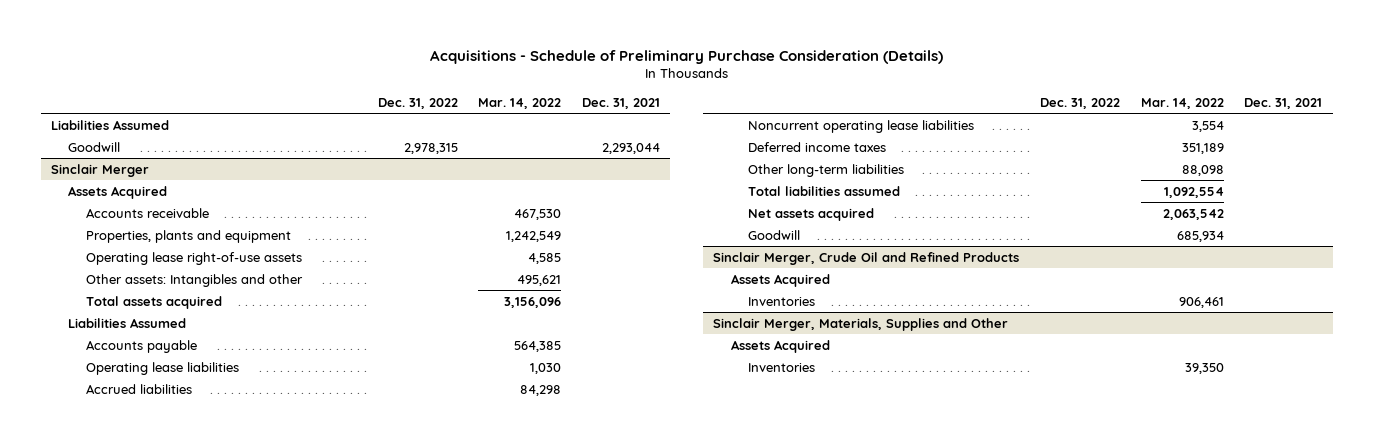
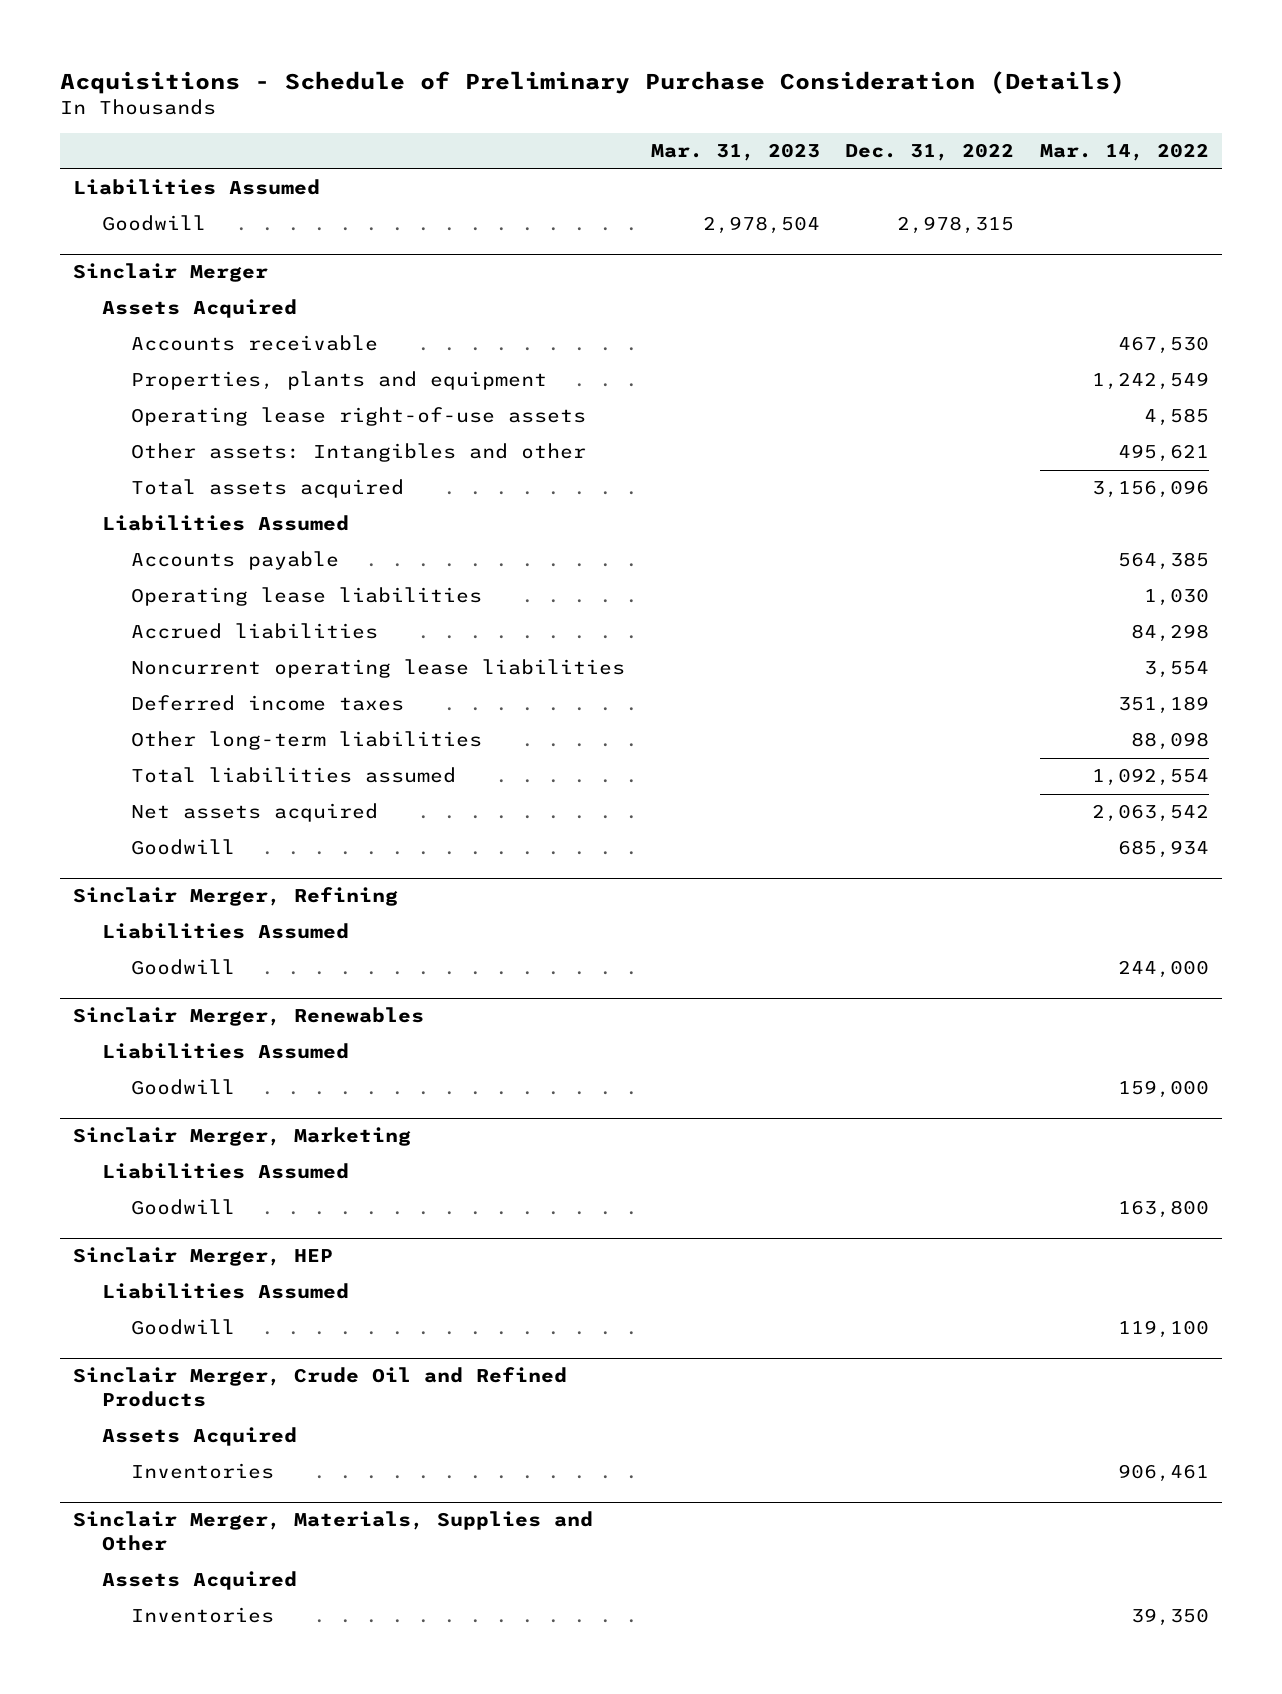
- | Dec. 31, 2022 | Mar. 14, 2022 | Dec. 31, 2021
+ | Mar. 31, 2023 | Dec. 31, 2022 | Mar. 14, 2022
+ Sinclair Merger, Refining
+ Liabilities Assumed
+ Goodwill | | | 244,000
+ Sinclair Merger, Renewables
+ Liabilities Assumed
+ Goodwill | | | 159,000
+ Sinclair Merger, Marketing
+ Liabilities Assumed
+ Goodwill | | | 163,800
+ Sinclair Merger, HEP
+ Liabilities Assumed
+ Goodwill | | | 119,100

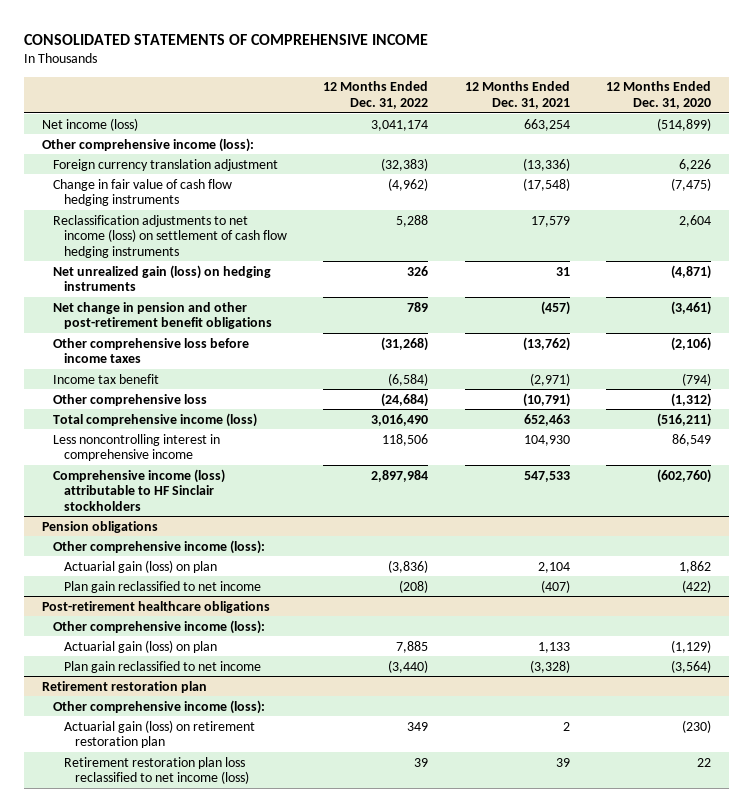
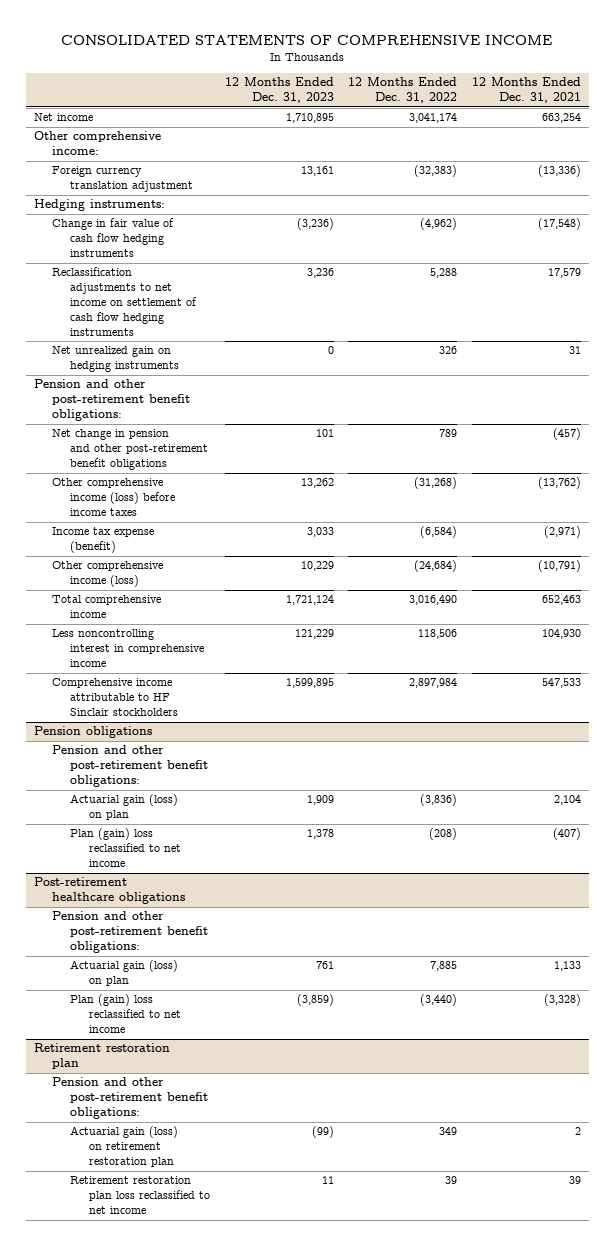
- | 12 Months Ended Dec. 31, 2022 | 12 Months Ended Dec. 31, 2021 | 12 Months Ended Dec. 31, 2020
+ | 12 Months Ended Dec. 31, 2023 | 12 Months Ended Dec. 31, 2022 | 12 Months Ended Dec. 31, 2021
- Net income (loss) | 3,041,174 | 663,254 | (514,899)
- Other comprehensive income (loss):
+ Net income | 1,710,895 | 3,041,174 | 663,254
+ Other comprehensive income:
+ Hedging instruments:
- Reclassification adjustments to net income (loss) on settlement of cash flow hedging instruments | 5,288 | 17,579 | 2,604
- Net unrealized gain (loss) on hedging instruments | 326 | 31 | (4,871)
+ Reclassification adjustments to net income on settlement of cash flow hedging instruments | 3,236 | 5,288 | 17,579
+ Net unrealized gain on hedging instruments | 0 | 326 | 31
+ Pension and other post-retirement benefit obligations:
- Other comprehensive loss before income taxes | (31,268) | (13,762) | (2,106)
- Income tax benefit | (6,584) | (2,971) | (794)
- Other comprehensive loss | (24,684) | (10,791) | (1,312)
- Total comprehensive income (loss) | 3,016,490 | 652,463 | (516,211)
+ Other comprehensive income (loss) before income taxes | 13,262 | (31,268) | (13,762)
+ Income tax expense (benefit) | 3,033 | (6,584) | (2,971)
+ Other comprehensive income (loss) | 10,229 | (24,684) | (10,791)
+ Total comprehensive income | 1,721,124 | 3,016,490 | 652,463
- Comprehensive income (loss) attributable to HF Sinclair stockholders | 2,897,984 | 547,533 | (602,760)
+ Comprehensive income attributable to HF Sinclair stockholders | 1,599,895 | 2,897,984 | 547,533
@ Pension obligations
- Other comprehensive income (loss):
+ Pension and other post-retirement benefit obligations:
- Plan gain reclassified to net income | (208) | (407) | (422)
+ Plan (gain) loss reclassified to net income | 1,378 | (208) | (407)
@ Post-retirement healthcare obligations
- Other comprehensive income (loss):
+ Pension and other post-retirement benefit obligations:
- Plan gain reclassified to net income | (3,440) | (3,328) | (3,564)
+ Plan (gain) loss reclassified to net income | (3,859) | (3,440) | (3,328)
@ Retirement restoration plan
- Other comprehensive income (loss):
+ Pension and other post-retirement benefit obligations:
- Retirement restoration plan loss reclassified to net income (loss) | 39 | 39 | 22
+ Retirement restoration plan loss reclassified to net income | 11 | 39 | 39

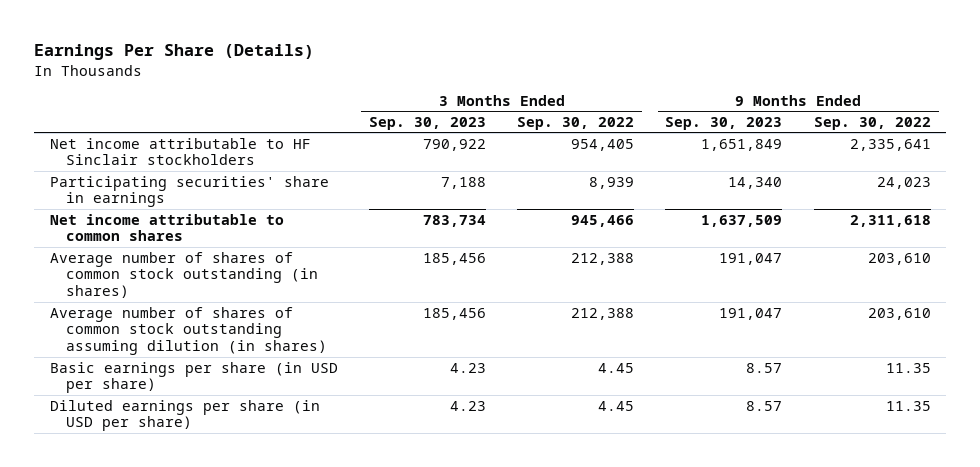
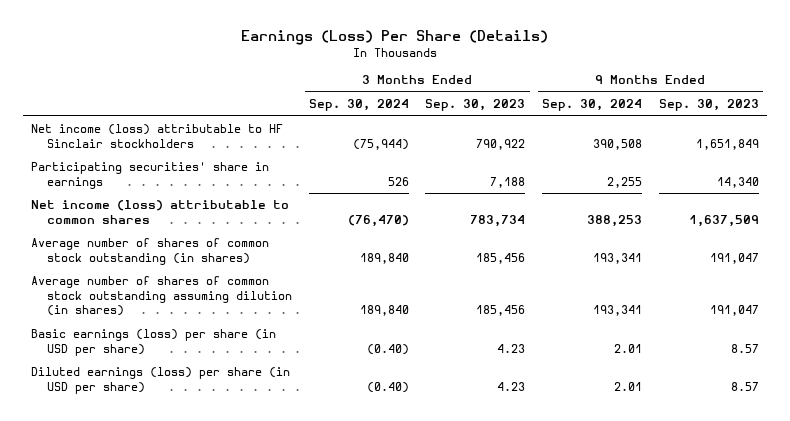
- Earnings Per Share (Details)
+ Earnings (Loss) Per Share (Details)
- | 3 Months Ended Sep. 30, 2023 | 3 Months Ended Sep. 30, 2022 | 9 Months Ended Sep. 30, 2023 | 9 Months Ended Sep. 30, 2022
+ | 3 Months Ended Sep. 30, 2024 | 3 Months Ended Sep. 30, 2023 | 9 Months Ended Sep. 30, 2024 | 9 Months Ended Sep. 30, 2023
- Net income attributable to HF Sinclair stockholders | 790,922 | 954,405 | 1,651,849 | 2,335,641
+ Net income (loss) attributable to HF Sinclair stockholders | (75,944) | 790,922 | 390,508 | 1,651,849
- Net income attributable to common shares | 783,734 | 945,466 | 1,637,509 | 2,311,618
+ Net income (loss) attributable to common shares | (76,470) | 783,734 | 388,253 | 1,637,509
- Basic earnings per share (in USD per share) | 4.23 | 4.45 | 8.57 | 11.35
- Diluted earnings per share (in USD per share) | 4.23 | 4.45 | 8.57 | 11.35
+ Basic earnings (loss) per share (in USD per share) | (0.40) | 4.23 | 2.01 | 8.57
+ Diluted earnings (loss) per share (in USD per share) | (0.40) | 4.23 | 2.01 | 8.57

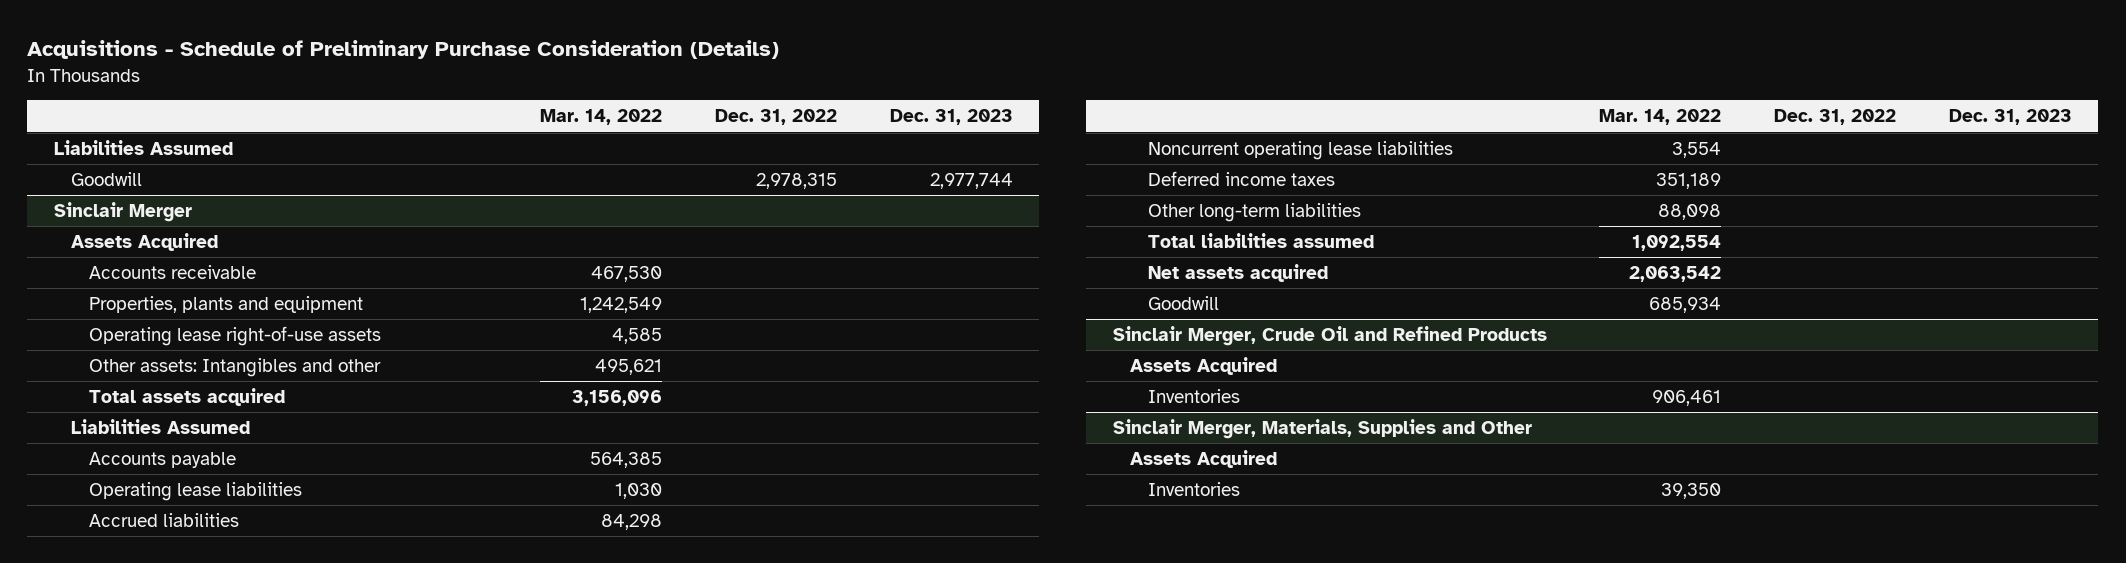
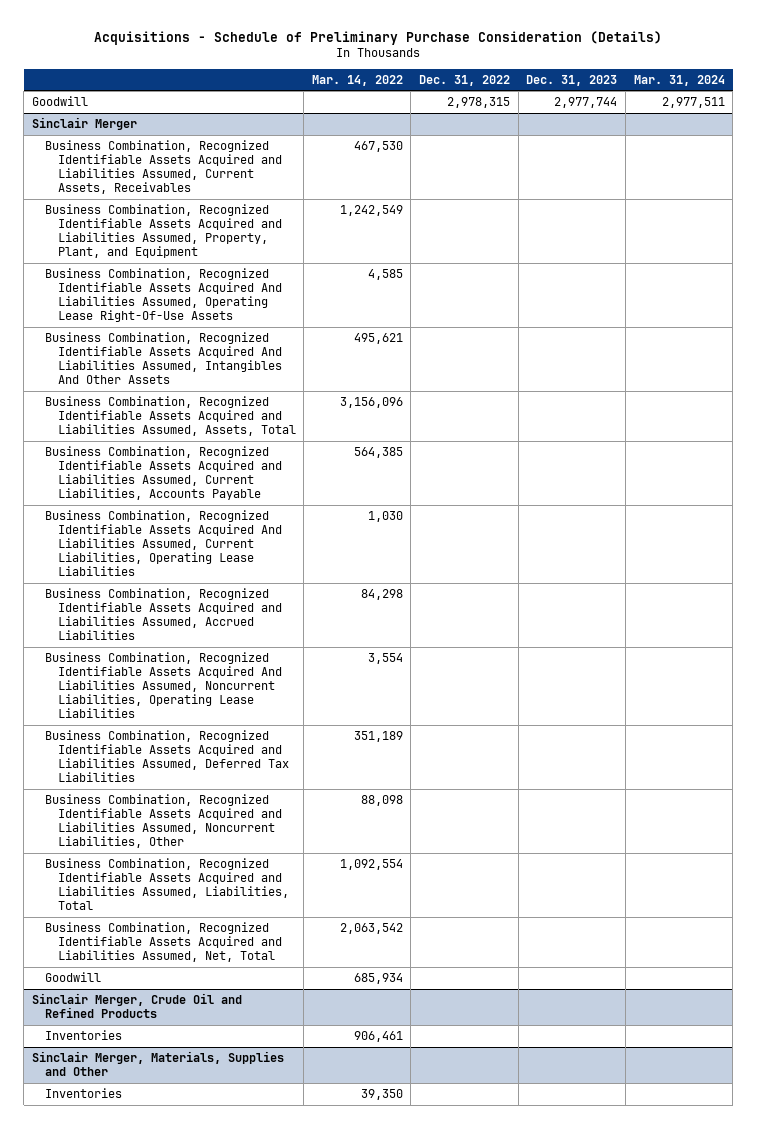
- | Mar. 14, 2022 | Dec. 31, 2022 | Dec. 31, 2023
+ | Mar. 14, 2022 | Dec. 31, 2022 | Dec. 31, 2023 | Mar. 31, 2024
- Liabilities Assumed
@ Sinclair Merger
- Assets Acquired
- Accounts receivable | 467,530 | |
- Properties, plants and equipment | 1,242,549 | |
- Operating lease right-of-use assets | 4,585 | |
- Other assets: Intangibles and other | 495,621 | |
- Total assets acquired | 3,156,096 | |
- Liabilities Assumed
- Accounts payable | 564,385 | |
- Operating lease liabilities | 1,030 | |
- Accrued liabilities | 84,298 | |
- Noncurrent operating lease liabilities | 3,554 | |
- Deferred income taxes | 351,189 | |
- Other long-term liabilities | 88,098 | |
- Total liabilities assumed | 1,092,554 | |
- Net assets acquired | 2,063,542 | |
+ Business Combination, Recognized Identifiable Assets Acquired and Liabilities Assumed, Current Assets, Receivables | 467,530 | | |
+ Business Combination, Recognized Identifiable Assets Acquired and Liabilities Assumed, Property, Plant, and Equipment | 1,242,549 | | |
+ Business Combination, Recognized Identifiable Assets Acquired And Liabilities Assumed, Operating Lease Right-Of-Use Assets | 4,585 | | |
+ Business Combination, Recognized Identifiable Assets Acquired And Liabilities Assumed, Intangibles And Other Assets | 495,621 | | |
+ Business Combination, Recognized Identifiable Assets Acquired and Liabilities Assumed, Assets, Total | 3,156,096 | | |
+ Business Combination, Recognized Identifiable Assets Acquired and Liabilities Assumed, Current Liabilities, Accounts Payable | 564,385 | | |
+ Business Combination, Recognized Identifiable Assets Acquired And Liabilities Assumed, Current Liabilities, Operating Lease Liabilities | 1,030 | | |
+ Business Combination, Recognized Identifiable Assets Acquired and Liabilities Assumed, Accrued Liabilities | 84,298 | | |
+ Business Combination, Recognized Identifiable Assets Acquired And Liabilities Assumed, Noncurrent Liabilities, Operating Lease Liabilities | 3,554 | | |
+ Business Combination, Recognized Identifiable Assets Acquired and Liabilities Assumed, Deferred Tax Liabilities | 351,189 | | |
+ Business Combination, Recognized Identifiable Assets Acquired and Liabilities Assumed, Noncurrent Liabilities, Other | 88,098 | | |
+ Business Combination, Recognized Identifiable Assets Acquired and Liabilities Assumed, Liabilities, Total | 1,092,554 | | |
+ Business Combination, Recognized Identifiable Assets Acquired and Liabilities Assumed, Net, Total | 2,063,542 | | |
@ Sinclair Merger, Crude Oil and Refined Products
- Assets Acquired
@ Sinclair Merger, Materials, Supplies and Other
- Assets Acquired

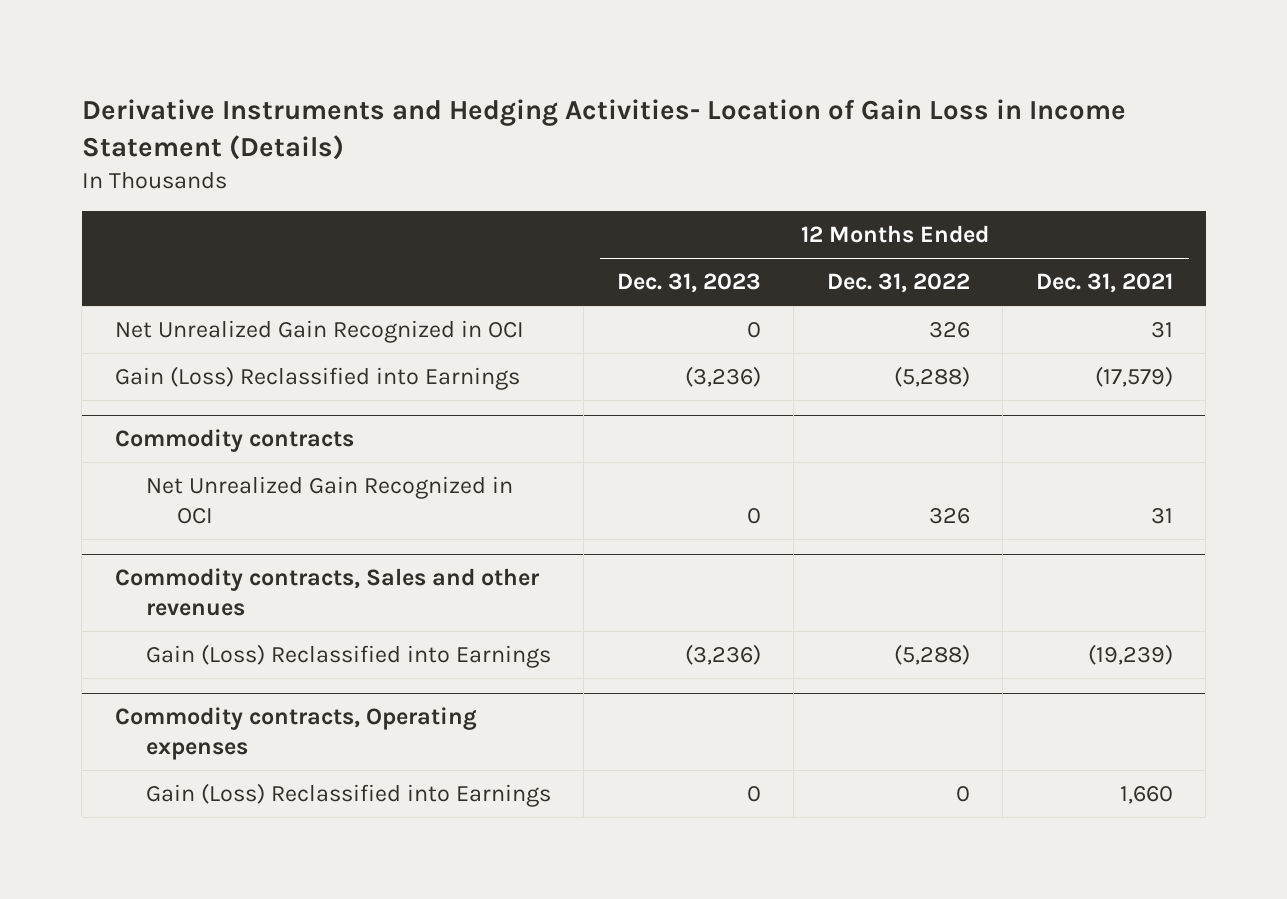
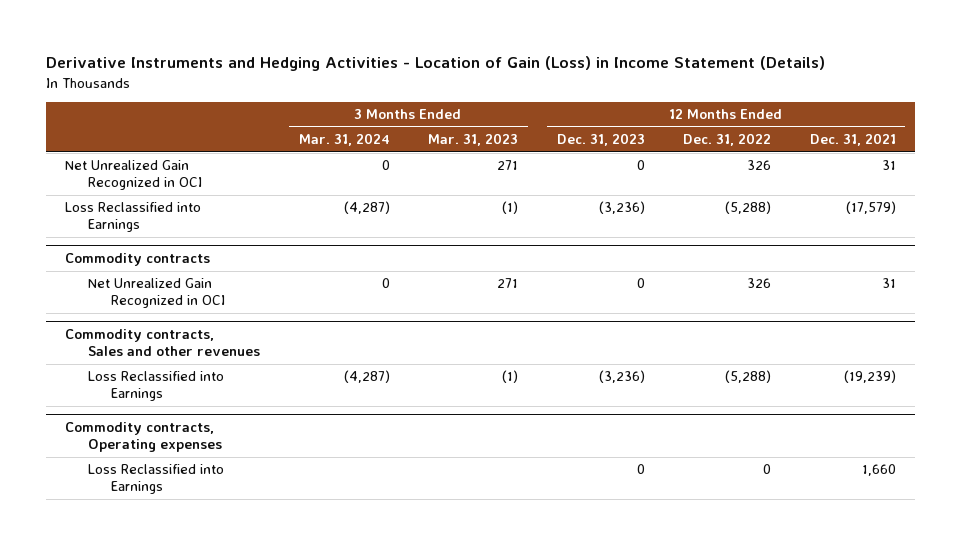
- Derivative Instruments and Hedging Activities- Location of Gain Loss in Income Statement (Details)
+ Derivative Instruments and Hedging Activities - Location of Gain (Loss) in Income Statement (Details)
- | 12 Months Ended Dec. 31, 2023 | 12 Months Ended Dec. 31, 2022 | 12 Months Ended Dec. 31, 2021
+ | 3 Months Ended Mar. 31, 2024 | 3 Months Ended Mar. 31, 2023 | 12 Months Ended Dec. 31, 2023 | 12 Months Ended Dec. 31, 2022 | 12 Months Ended Dec. 31, 2021
- Gain (Loss) Reclassified into Earnings | (3,236) | (5,288) | (17,579)
+ Loss Reclassified into Earnings | (4,287) | (1) | (3,236) | (5,288) | (17,579)
@ Commodity contracts, Sales and other revenues
- Gain (Loss) Reclassified into Earnings | (3,236) | (5,288) | (19,239)
+ Loss Reclassified into Earnings | (4,287) | (1) | (3,236) | (5,288) | (19,239)
@ Commodity contracts, Operating expenses
- Gain (Loss) Reclassified into Earnings | 0 | 0 | 1,660
+ Loss Reclassified into Earnings | | | 0 | 0 | 1,660

